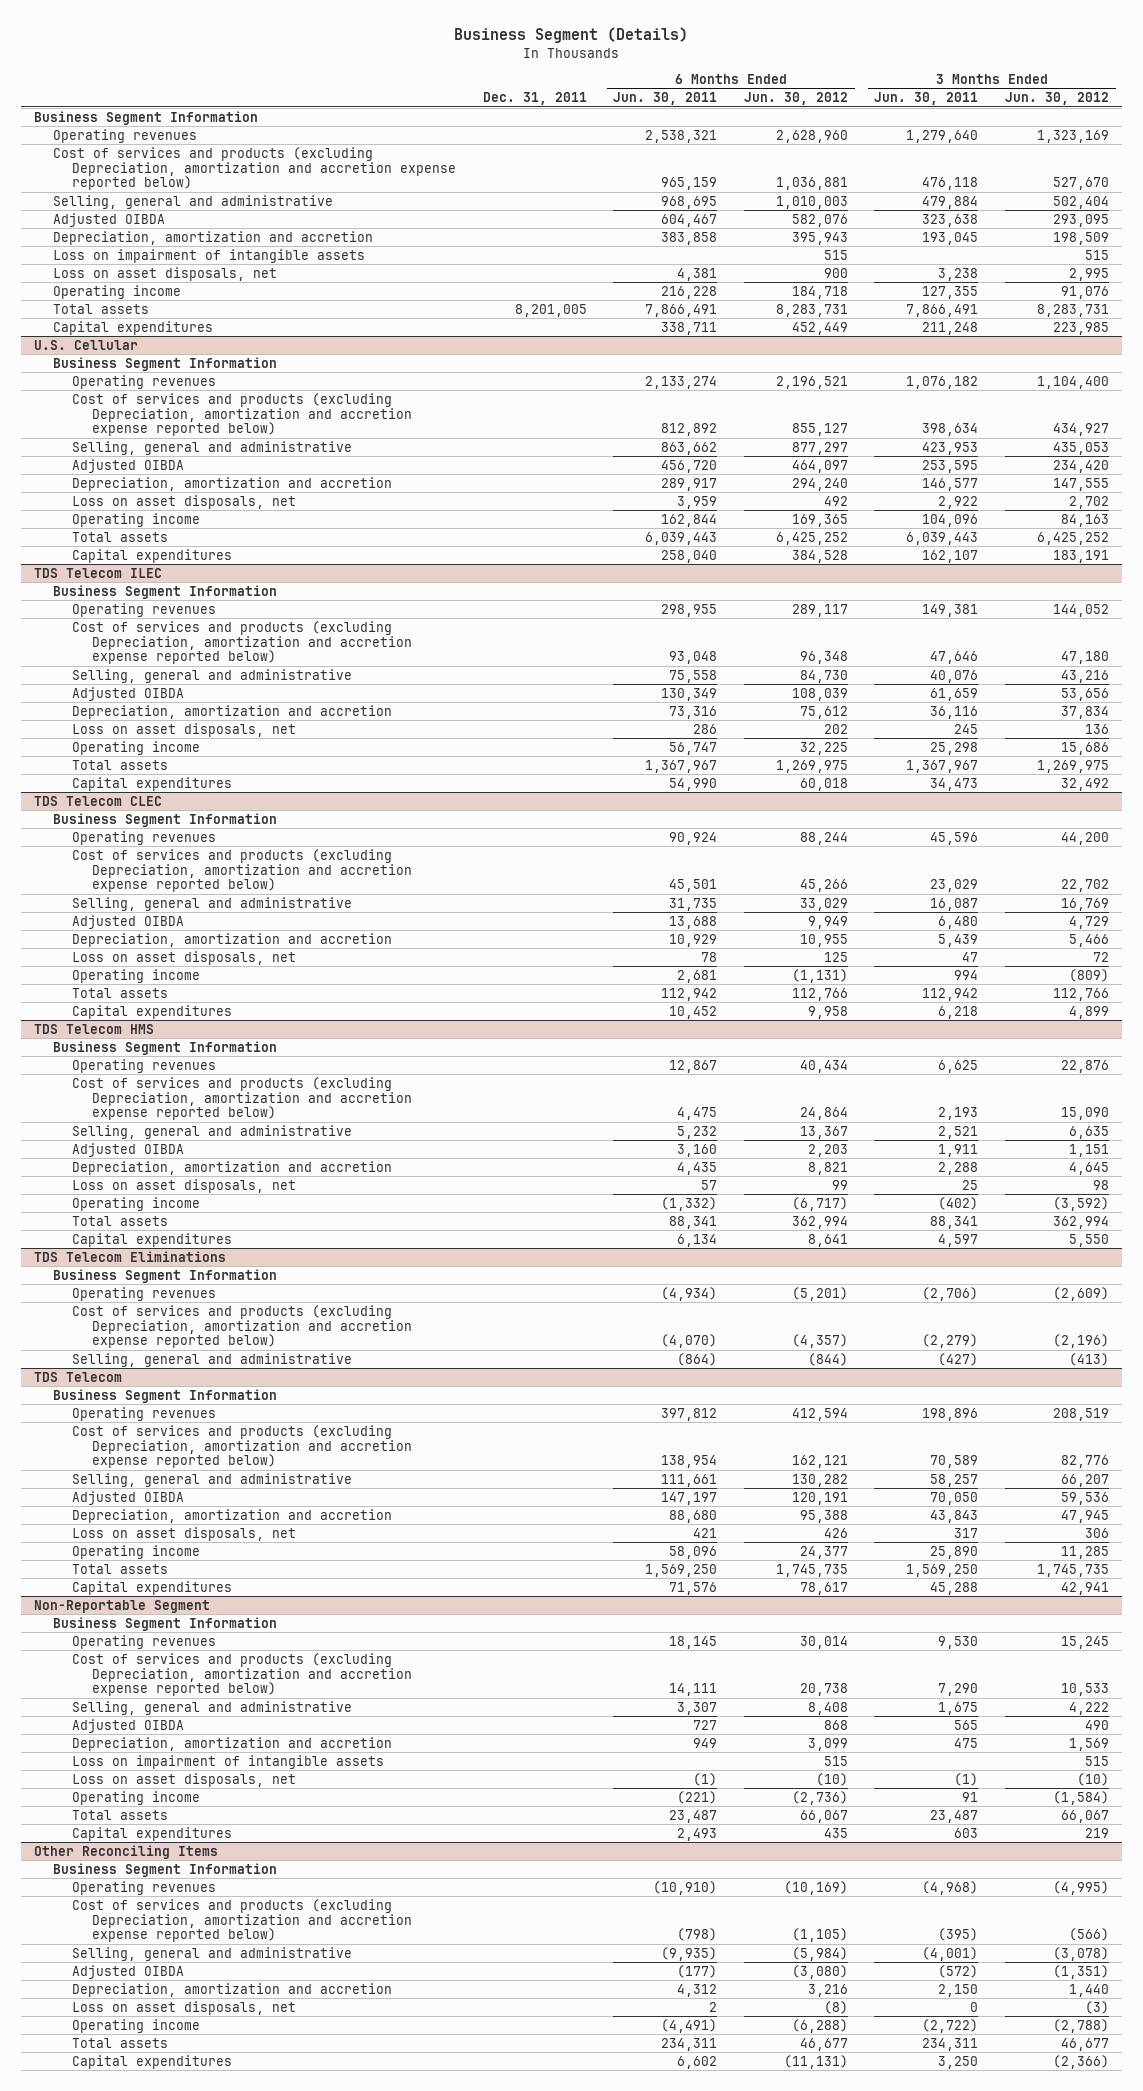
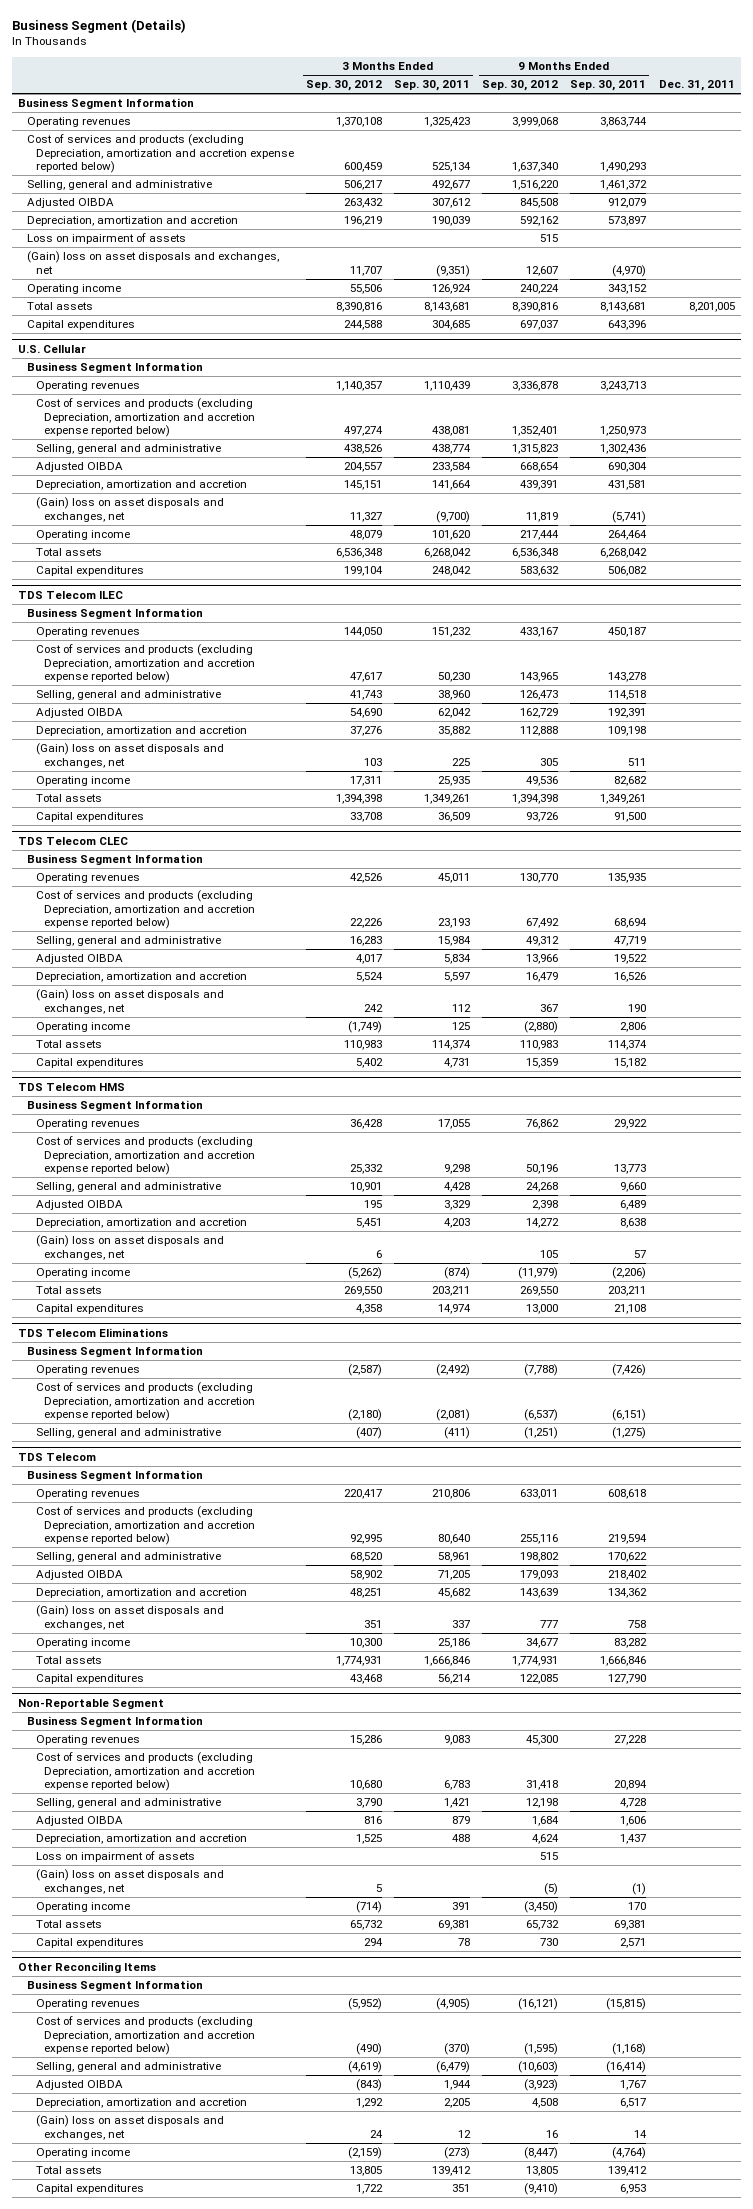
- | Dec. 31, 2011 | 6 Months Ended Jun. 30, 2011 | 6 Months Ended Jun. 30, 2012 | 3 Months Ended Jun. 30, 2011 | 3 Months Ended Jun. 30, 2012
+ | 3 Months Ended Sep. 30, 2012 | 3 Months Ended Sep. 30, 2011 | 9 Months Ended Sep. 30, 2012 | 9 Months Ended Sep. 30, 2011 | Dec. 31, 2011
- Loss on impairment of intangible assets | | | 515 | | 515
- Loss on asset disposals, net | | 4,381 | 900 | 3,238 | 2,995
+ Loss on impairment of assets | | | 515 | |
+ (Gain) loss on asset disposals and exchanges, net | 11,707 | (9,351) | 12,607 | (4,970) |
@ U.S. Cellular
- Loss on asset disposals, net | | 3,959 | 492 | 2,922 | 2,702
+ (Gain) loss on asset disposals and exchanges, net | 11,327 | (9,700) | 11,819 | (5,741) |
@ TDS Telecom ILEC
- Loss on asset disposals, net | | 286 | 202 | 245 | 136
+ (Gain) loss on asset disposals and exchanges, net | 103 | 225 | 305 | 511 |
@ TDS Telecom CLEC
- Loss on asset disposals, net | | 78 | 125 | 47 | 72
+ (Gain) loss on asset disposals and exchanges, net | 242 | 112 | 367 | 190 |
@ TDS Telecom HMS
- Loss on asset disposals, net | | 57 | 99 | 25 | 98
+ (Gain) loss on asset disposals and exchanges, net | 6 | | 105 | 57 |
@ TDS Telecom
- Loss on asset disposals, net | | 421 | 426 | 317 | 306
+ (Gain) loss on asset disposals and exchanges, net | 351 | 337 | 777 | 758 |
@ Non-Reportable Segment
- Loss on impairment of intangible assets | | | 515 | | 515
- Loss on asset disposals, net | | (1) | (10) | (1) | (10)
+ Loss on impairment of assets | | | 515 | |
+ (Gain) loss on asset disposals and exchanges, net | 5 | | (5) | (1) |
@ Other Reconciling Items
- Loss on asset disposals, net | | 2 | (8) | 0 | (3)
+ (Gain) loss on asset disposals and exchanges, net | 24 | 12 | 16 | 14 |

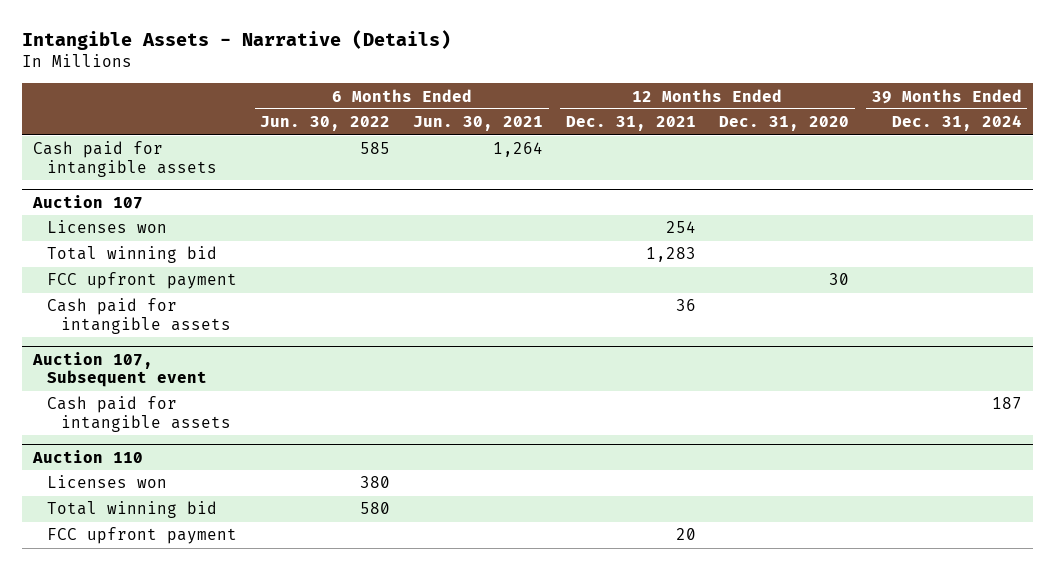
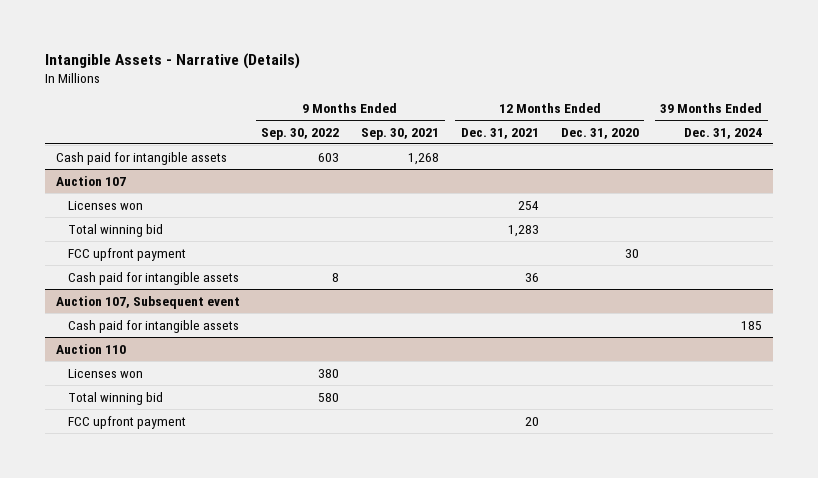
- | 6 Months Ended Jun. 30, 2022 | 6 Months Ended Jun. 30, 2021 | 12 Months Ended Dec. 31, 2021 | 12 Months Ended Dec. 31, 2020 | 39 Months Ended Dec. 31, 2024
+ | 9 Months Ended Sep. 30, 2022 | 9 Months Ended Sep. 30, 2021 | 12 Months Ended Dec. 31, 2021 | 12 Months Ended Dec. 31, 2020 | 39 Months Ended Dec. 31, 2024
@ Auction 107, Subsequent event
- Cash paid for intangible assets | | | | | 187
+ Cash paid for intangible assets | | | | | 185

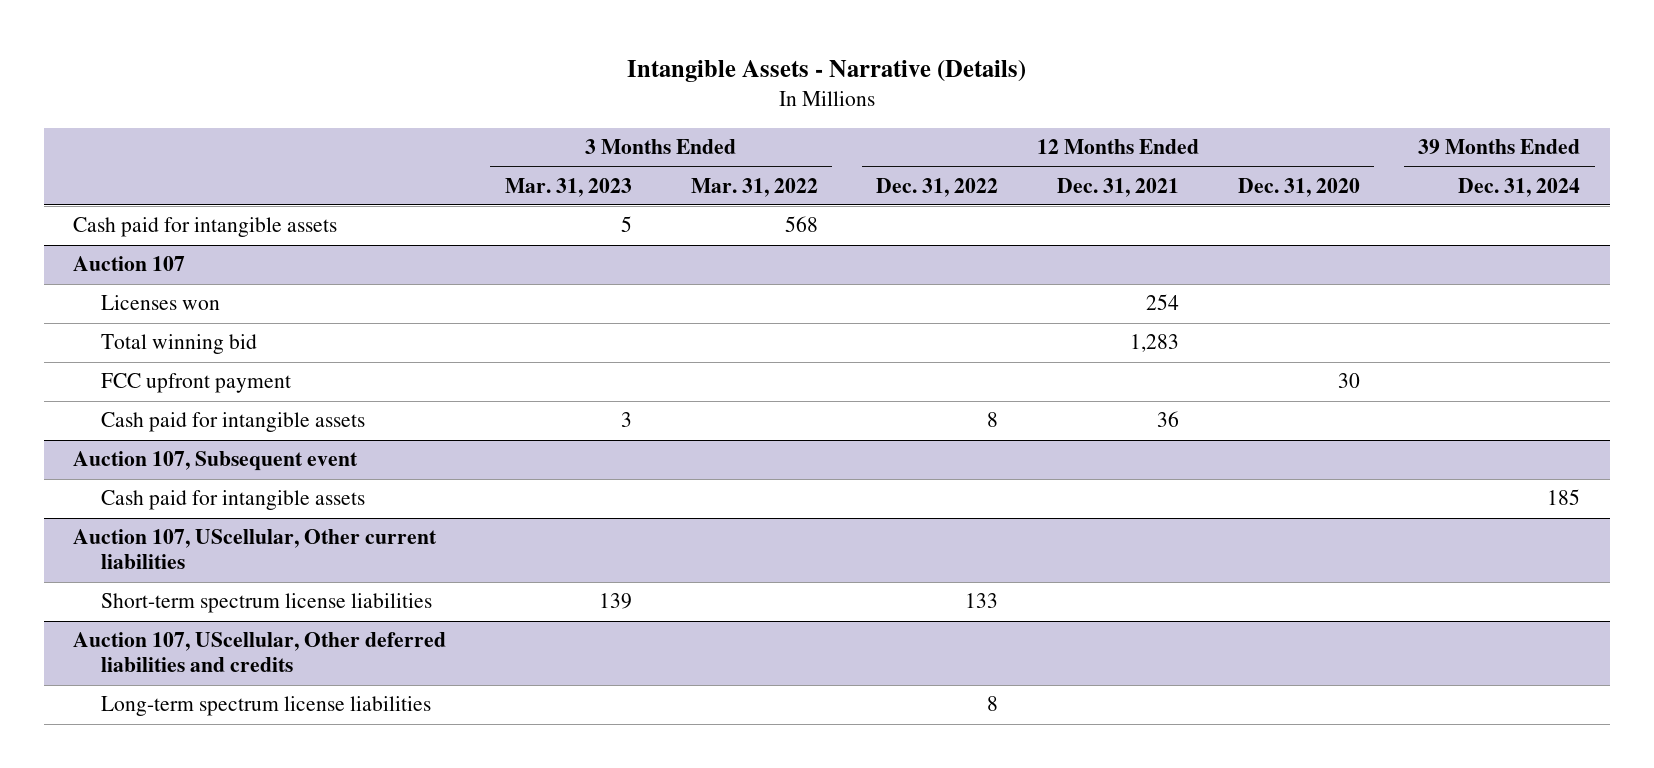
- | 9 Months Ended Sep. 30, 2022 | 9 Months Ended Sep. 30, 2021 | 12 Months Ended Dec. 31, 2021 | 12 Months Ended Dec. 31, 2020 | 39 Months Ended Dec. 31, 2024
+ | 3 Months Ended Mar. 31, 2023 | 3 Months Ended Mar. 31, 2022 | 12 Months Ended Dec. 31, 2022 | 12 Months Ended Dec. 31, 2021 | 12 Months Ended Dec. 31, 2020 | 39 Months Ended Dec. 31, 2024
- Auction 110
- Licenses won | 380 | | | |
- Total winning bid | 580 | | | |
- FCC upfront payment | | | 20 | |
+ Auction 107, UScellular, Other current liabilities
+ Short-term spectrum license liabilities | 139 | | 133 | | |
+ Auction 107, UScellular, Other deferred liabilities and credits
+ Long-term spectrum license liabilities | | | 8 | | |

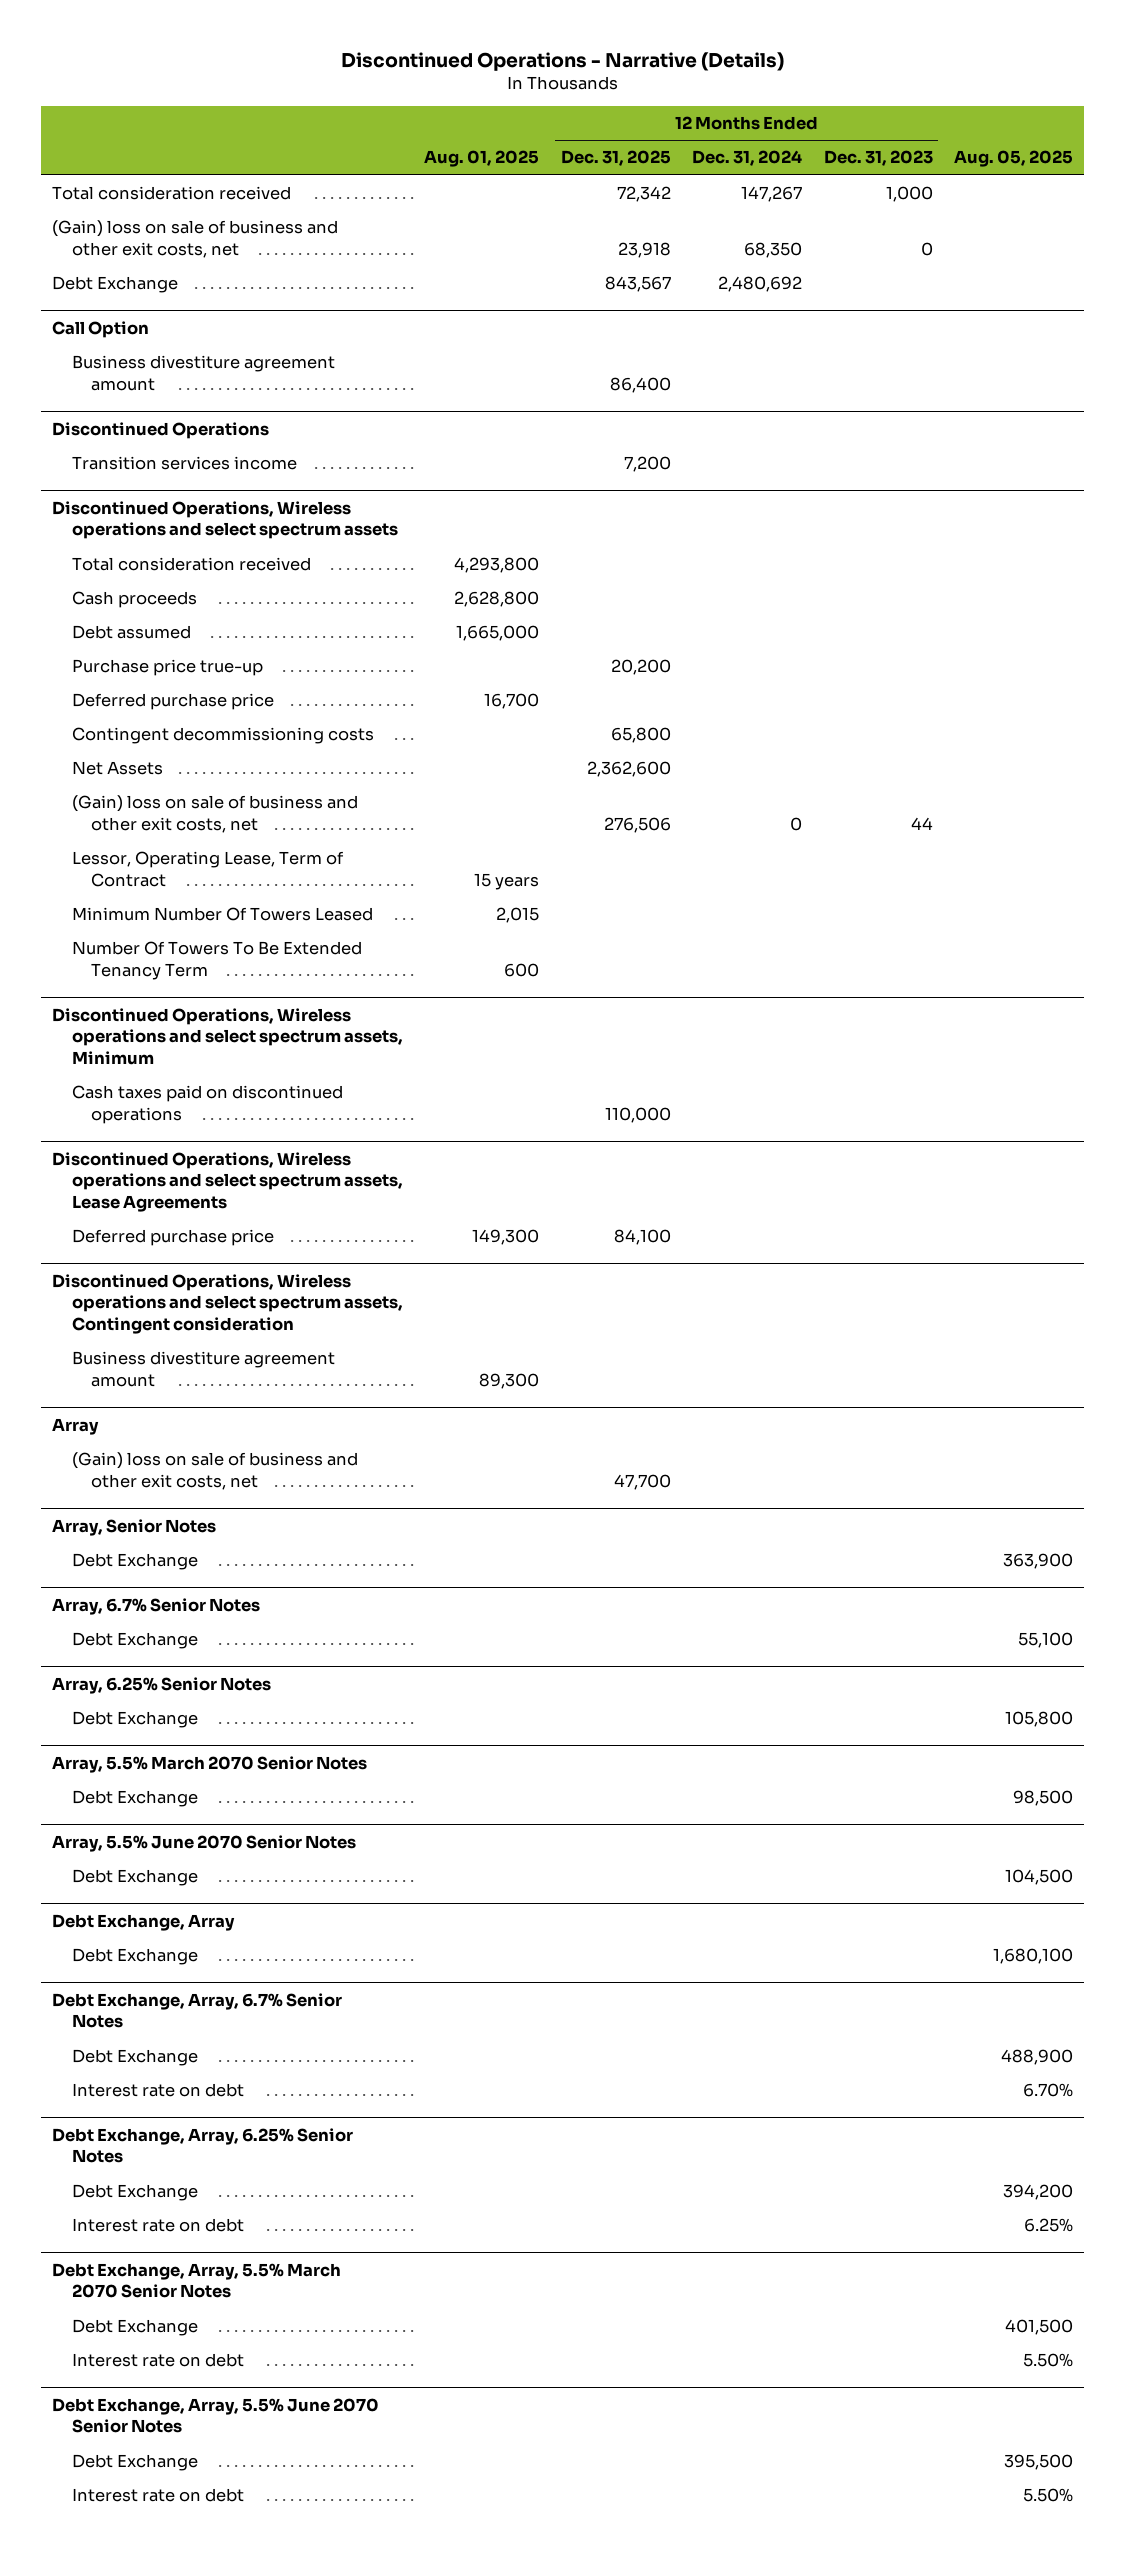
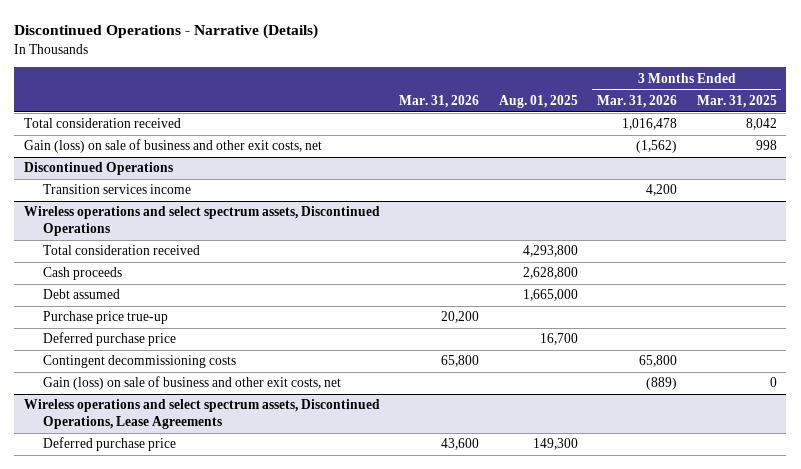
- | Aug. 01, 2025 | 12 Months Ended Dec. 31, 2025 | 12 Months Ended Dec. 31, 2024 | 12 Months Ended Dec. 31, 2023 | Aug. 05, 2025
+ | Mar. 31, 2026 | Aug. 01, 2025 | 3 Months Ended Mar. 31, 2026 | 3 Months Ended Mar. 31, 2025
- (Gain) loss on sale of business and other exit costs, net | | 23,918 | 68,350 | 0 |
- Debt Exchange | | 843,567 | 2,480,692 | |
- Call Option
- Business divestiture agreement amount | | 86,400 | | |
+ Gain (loss) on sale of business and other exit costs, net | | | (1,562) | 998
- Discontinued Operations, Wireless operations and select spectrum assets
+ Wireless operations and select spectrum assets, Discontinued Operations
- Net Assets | | 2,362,600 | | |
- (Gain) loss on sale of business and other exit costs, net | | 276,506 | 0 | 44 |
- Lessor, Operating Lease, Term of Contract | 15 years | | | |
- Minimum Number Of Towers Leased | 2,015 | | | |
- Number Of Towers To Be Extended Tenancy Term | 600 | | | |
- Discontinued Operations, Wireless operations and select spectrum assets, Minimum
- Cash taxes paid on discontinued operations | | 110,000 | | |
- Discontinued Operations, Wireless operations and select spectrum assets, Lease Agreements
+ Gain (loss) on sale of business and other exit costs, net | | | (889) | 0
+ Wireless operations and select spectrum assets, Discontinued Operations, Lease Agreements
- Discontinued Operations, Wireless operations and select spectrum assets, Contingent consideration
- Business divestiture agreement amount | 89,300 | | | |
- Array
- (Gain) loss on sale of business and other exit costs, net | | 47,700 | | |
- Array, Senior Notes
- Debt Exchange | | | | | 363,900
- Array, 6.7% Senior Notes
- Debt Exchange | | | | | 55,100
- Array, 6.25% Senior Notes
- Debt Exchange | | | | | 105,800
- Array, 5.5% March 2070 Senior Notes
- Debt Exchange | | | | | 98,500
- Array, 5.5% June 2070 Senior Notes
- Debt Exchange | | | | | 104,500
- Debt Exchange, Array
- Debt Exchange | | | | | 1,680,100
- Debt Exchange, Array, 6.7% Senior Notes
- Debt Exchange | | | | | 488,900
- Interest rate on debt | | | | | 6.70%
- Debt Exchange, Array, 6.25% Senior Notes
- Debt Exchange | | | | | 394,200
- Interest rate on debt | | | | | 6.25%
- Debt Exchange, Array, 5.5% March 2070 Senior Notes
- Debt Exchange | | | | | 401,500
- Interest rate on debt | | | | | 5.50%
- Debt Exchange, Array, 5.5% June 2070 Senior Notes
- Debt Exchange | | | | | 395,500
- Interest rate on debt | | | | | 5.50%

